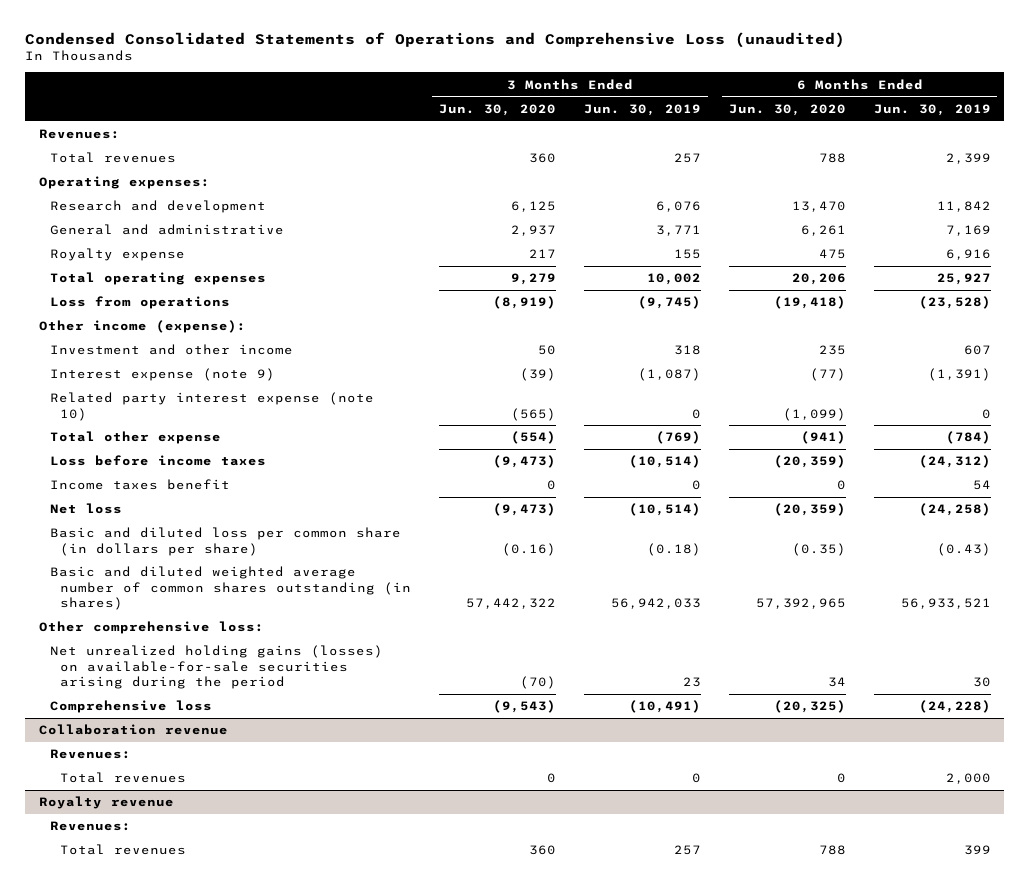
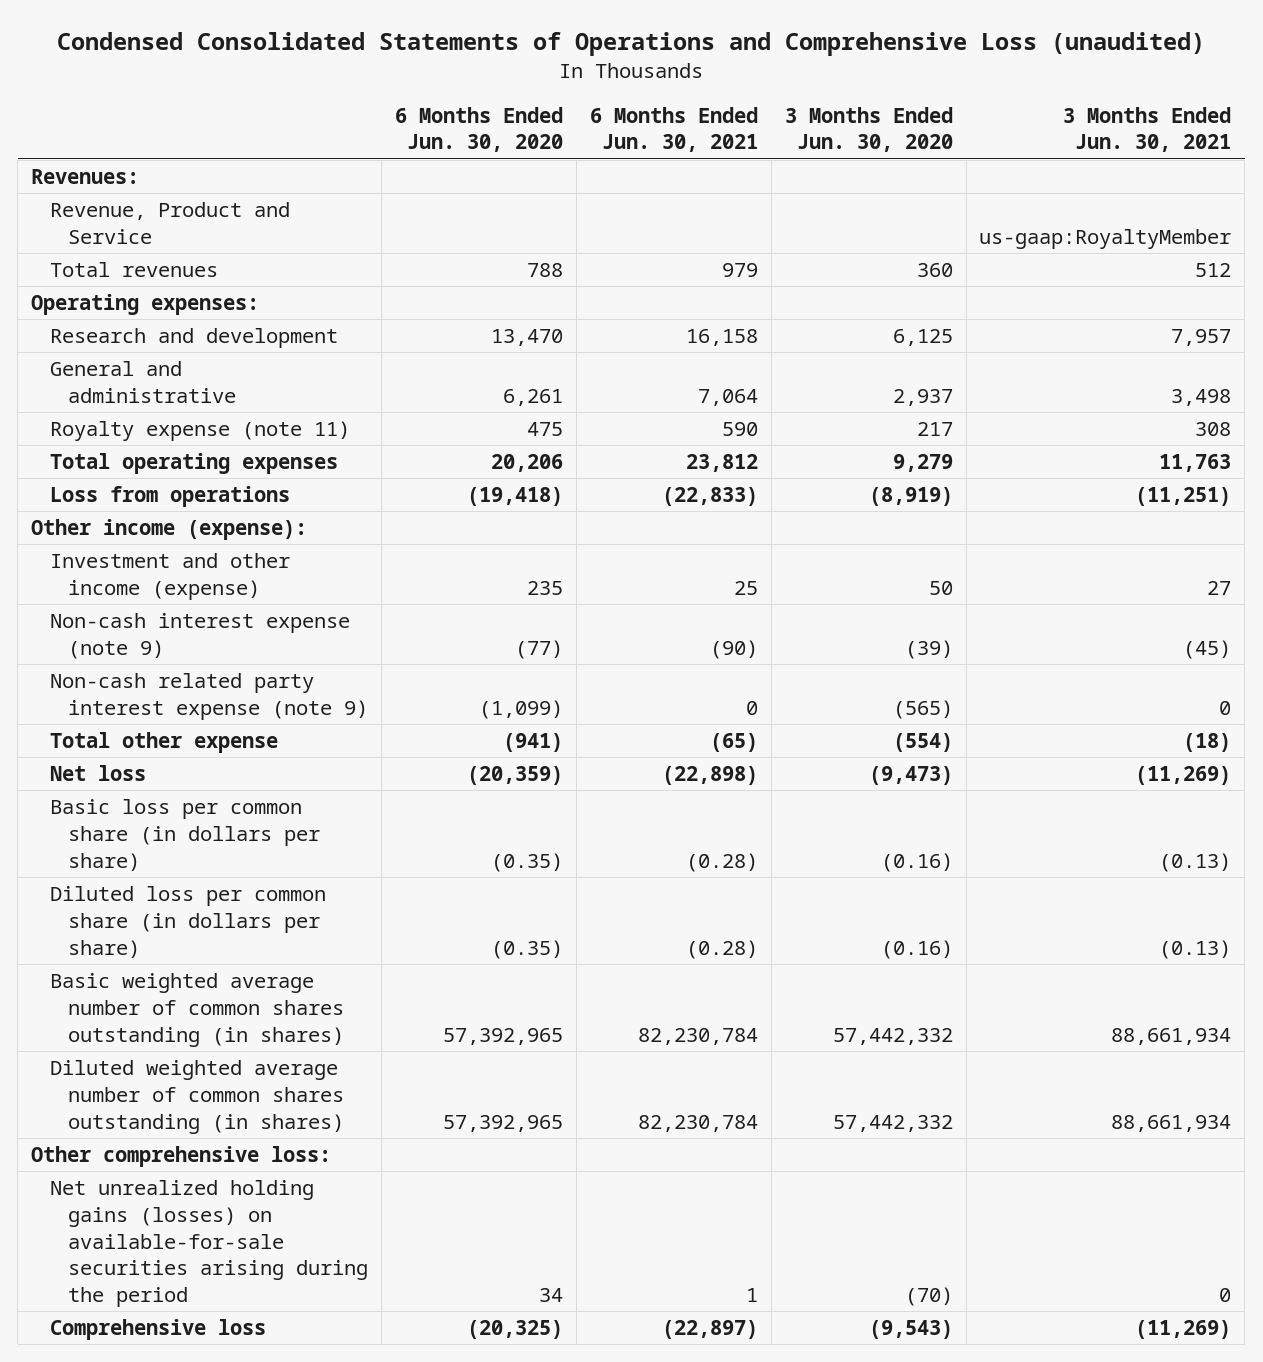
- | 3 Months Ended Jun. 30, 2020 | 3 Months Ended Jun. 30, 2019 | 6 Months Ended Jun. 30, 2020 | 6 Months Ended Jun. 30, 2019
+ | 6 Months Ended Jun. 30, 2020 | 6 Months Ended Jun. 30, 2021 | 3 Months Ended Jun. 30, 2020 | 3 Months Ended Jun. 30, 2021
+ Revenue, Product and Service | | | | us-gaap:RoyaltyMember
- Royalty expense | 217 | 155 | 475 | 6,916
+ Royalty expense (note 11) | 475 | 590 | 217 | 308
- Investment and other income | 50 | 318 | 235 | 607
- Interest expense (note 9) | (39) | (1,087) | (77) | (1,391)
- Related party interest expense (note 10) | (565) | 0 | (1,099) | 0
+ Investment and other income (expense) | 235 | 25 | 50 | 27
+ Non-cash interest expense (note 9) | (77) | (90) | (39) | (45)
+ Non-cash related party interest expense (note 9) | (1,099) | 0 | (565) | 0
- Loss before income taxes | (9,473) | (10,514) | (20,359) | (24,312)
- Income taxes benefit | 0 | 0 | 0 | 54
- Basic and diluted loss per common share (in dollars per share) | (0.16) | (0.18) | (0.35) | (0.43)
- Basic and diluted weighted average number of common shares outstanding (in shares) | 57,442,322 | 56,942,033 | 57,392,965 | 56,933,521
+ Basic loss per common share (in dollars per share) | (0.35) | (0.28) | (0.16) | (0.13)
+ Diluted loss per common share (in dollars per share) | (0.35) | (0.28) | (0.16) | (0.13)
+ Basic weighted average number of common shares outstanding (in shares) | 57,392,965 | 82,230,784 | 57,442,332 | 88,661,934
+ Diluted weighted average number of common shares outstanding (in shares) | 57,392,965 | 82,230,784 | 57,442,332 | 88,661,934
- Collaboration revenue
- Revenues:
- Total revenues | 0 | 0 | 0 | 2,000
- Royalty revenue
- Revenues:
- Total revenues | 360 | 257 | 788 | 399

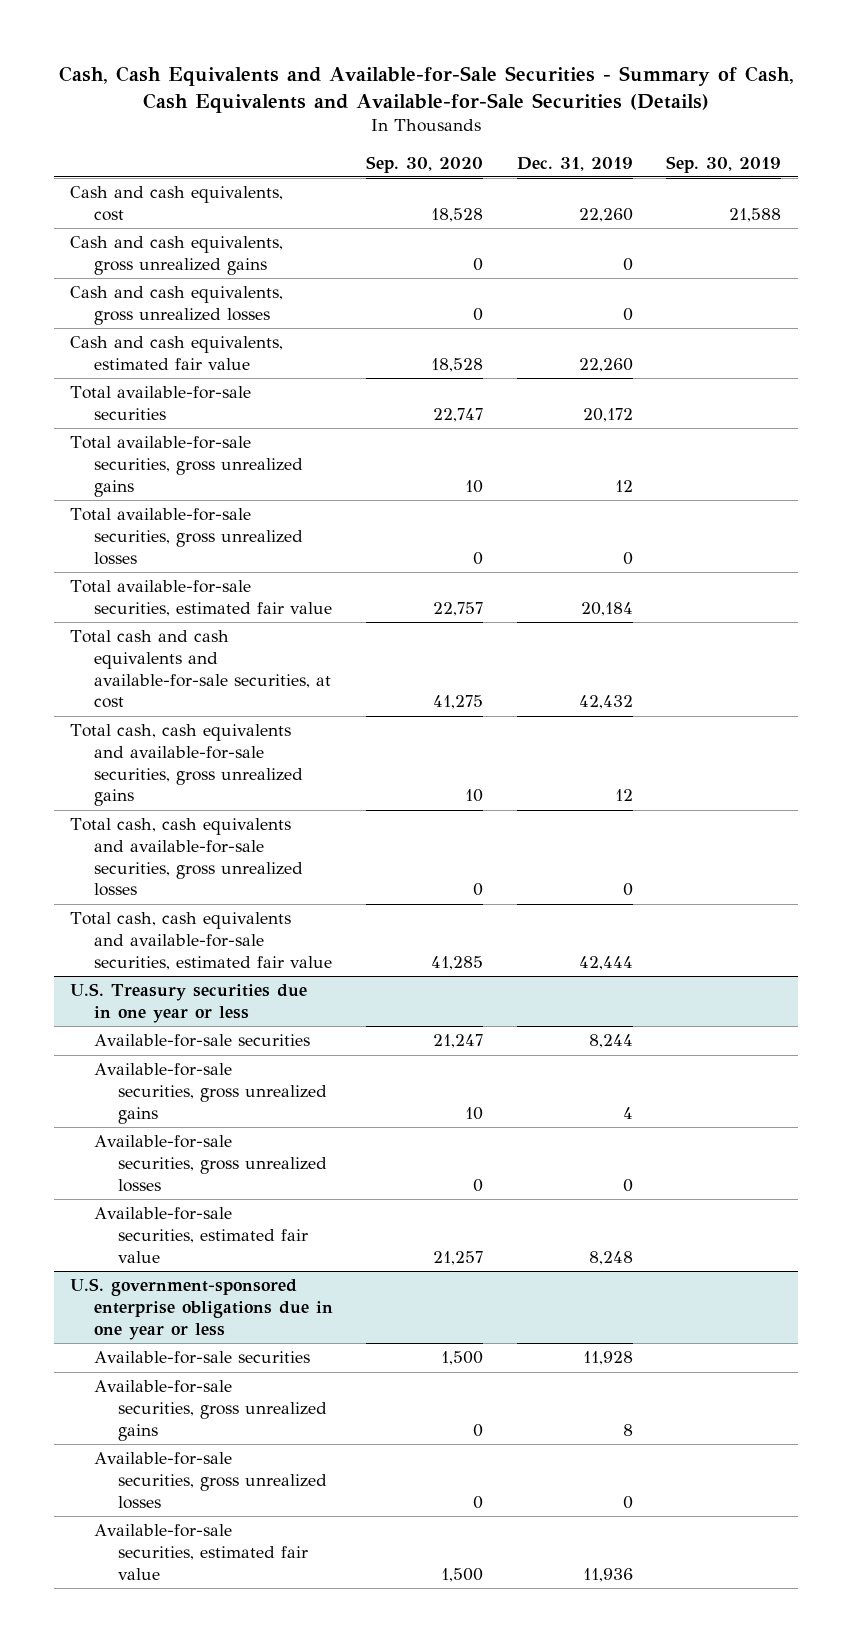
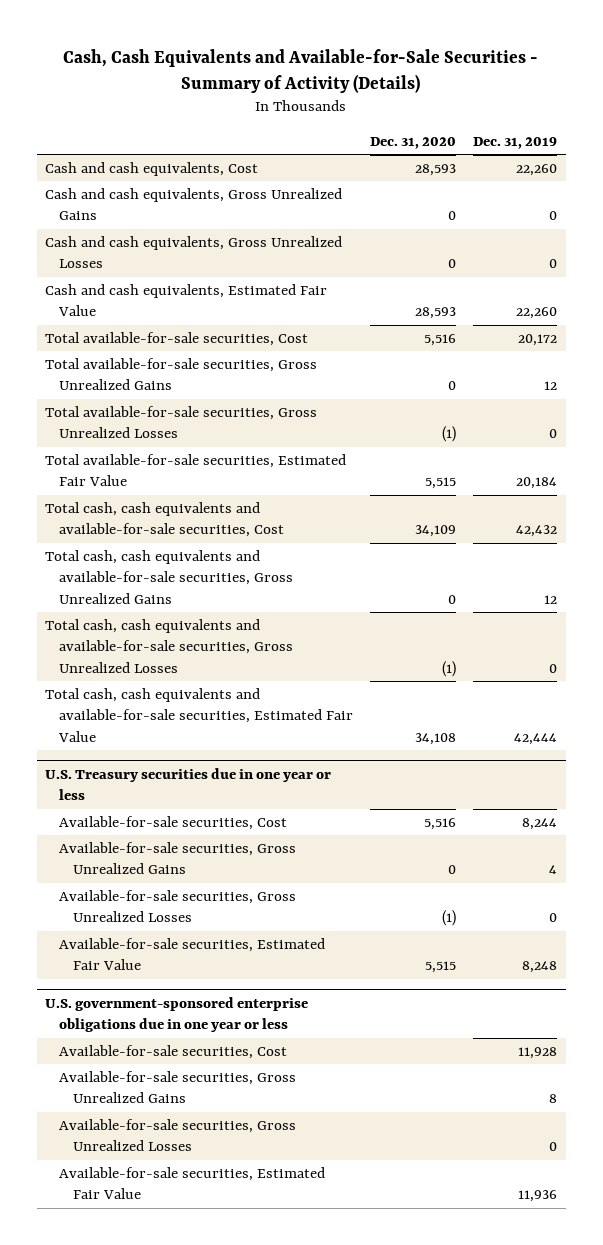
- Cash, Cash Equivalents and Available-for-Sale Securities - Summary of Cash, Cash Equivalents and Available-for-Sale Securities (Details)
+ Cash, Cash Equivalents and Available-for-Sale Securities - Summary of Activity (Details)
- | Sep. 30, 2020 | Dec. 31, 2019 | Sep. 30, 2019
+ | Dec. 31, 2020 | Dec. 31, 2019
- Cash and cash equivalents, cost | 18,528 | 22,260 | 21,588
- Cash and cash equivalents, gross unrealized gains | 0 | 0 |
- Cash and cash equivalents, gross unrealized losses | 0 | 0 |
- Cash and cash equivalents, estimated fair value | 18,528 | 22,260 |
- Total available-for-sale securities | 22,747 | 20,172 |
- Total available-for-sale securities, gross unrealized gains | 10 | 12 |
- Total available-for-sale securities, gross unrealized losses | 0 | 0 |
- Total available-for-sale securities, estimated fair value | 22,757 | 20,184 |
- Total cash and cash equivalents and available-for-sale securities, at cost | 41,275 | 42,432 |
- Total cash, cash equivalents and available-for-sale securities, gross unrealized gains | 10 | 12 |
- Total cash, cash equivalents and available-for-sale securities, gross unrealized losses | 0 | 0 |
- Total cash, cash equivalents and available-for-sale securities, estimated fair value | 41,285 | 42,444 |
+ Cash and cash equivalents, Cost | 28,593 | 22,260
+ Cash and cash equivalents, Gross Unrealized Gains | 0 | 0
+ Cash and cash equivalents, Gross Unrealized Losses | 0 | 0
+ Cash and cash equivalents, Estimated Fair Value | 28,593 | 22,260
+ Total available-for-sale securities, Cost | 5,516 | 20,172
+ Total available-for-sale securities, Gross Unrealized Gains | 0 | 12
+ Total available-for-sale securities, Gross Unrealized Losses | (1) | 0
+ Total available-for-sale securities, Estimated Fair Value | 5,515 | 20,184
+ Total cash, cash equivalents and available-for-sale securities, Cost | 34,109 | 42,432
+ Total cash, cash equivalents and available-for-sale securities, Gross Unrealized Gains | 0 | 12
+ Total cash, cash equivalents and available-for-sale securities, Gross Unrealized Losses | (1) | 0
+ Total cash, cash equivalents and available-for-sale securities, Estimated Fair Value | 34,108 | 42,444
@ U.S. Treasury securities due in one year or less
- Available-for-sale securities | 21,247 | 8,244 |
- Available-for-sale securities, gross unrealized gains | 10 | 4 |
- Available-for-sale securities, gross unrealized losses | 0 | 0 |
- Available-for-sale securities, estimated fair value | 21,257 | 8,248 |
+ Available-for-sale securities, Cost | 5,516 | 8,244
+ Available-for-sale securities, Gross Unrealized Gains | 0 | 4
+ Available-for-sale securities, Gross Unrealized Losses | (1) | 0
+ Available-for-sale securities, Estimated Fair Value | 5,515 | 8,248
@ U.S. government-sponsored enterprise obligations due in one year or less
- Available-for-sale securities | 1,500 | 11,928 |
- Available-for-sale securities, gross unrealized gains | 0 | 8 |
- Available-for-sale securities, gross unrealized losses | 0 | 0 |
- Available-for-sale securities, estimated fair value | 1,500 | 11,936 |
+ Available-for-sale securities, Cost | | 11,928
+ Available-for-sale securities, Gross Unrealized Gains | | 8
+ Available-for-sale securities, Gross Unrealized Losses | | 0
+ Available-for-sale securities, Estimated Fair Value | | 11,936

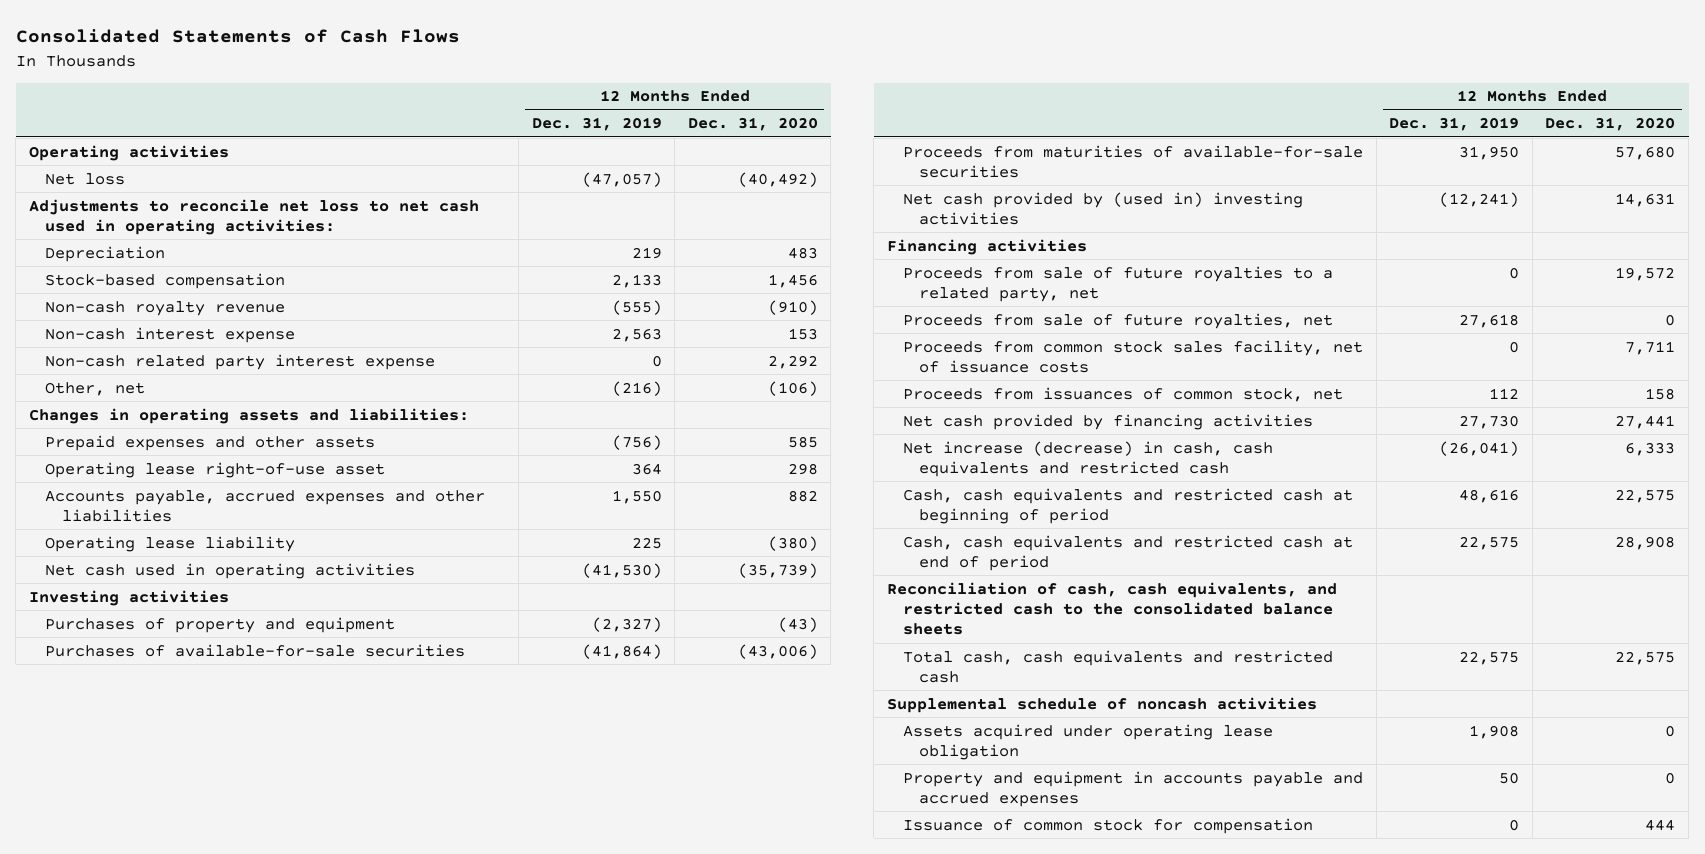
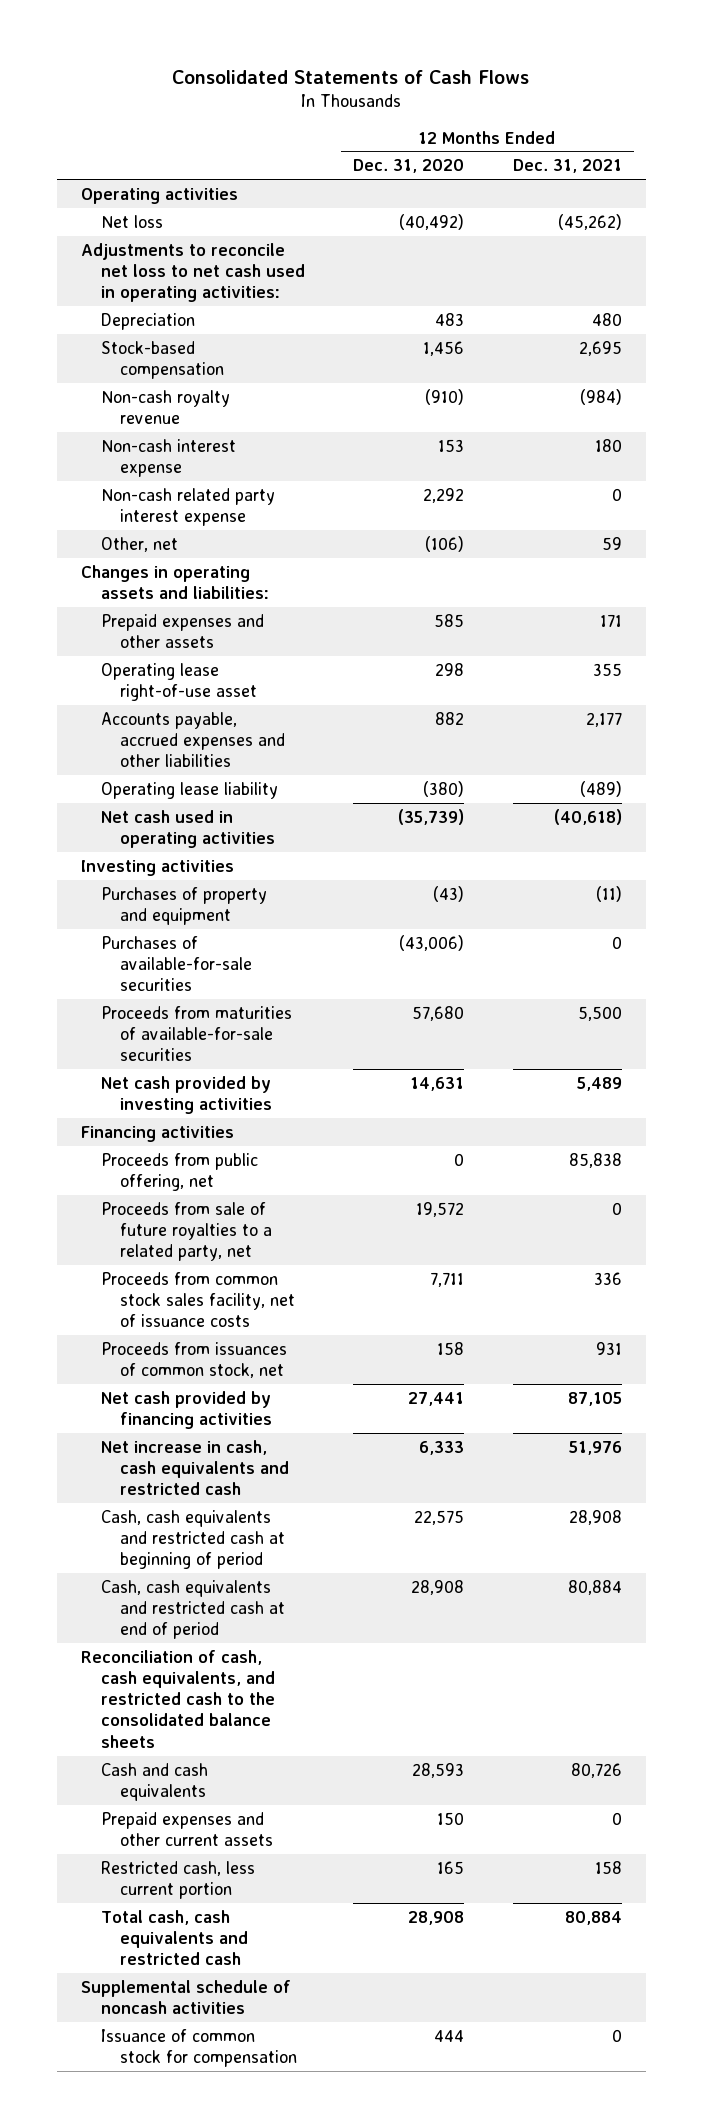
- | 12 Months Ended Dec. 31, 2019 | 12 Months Ended Dec. 31, 2020
+ | 12 Months Ended Dec. 31, 2020 | 12 Months Ended Dec. 31, 2021
- Net cash provided by (used in) investing activities | (12,241) | 14,631
+ Net cash provided by investing activities | 14,631 | 5,489
+ Proceeds from public offering, net | 0 | 85,838
- Proceeds from sale of future royalties, net | 27,618 | 0
- Net increase (decrease) in cash, cash equivalents and restricted cash | (26,041) | 6,333
+ Net increase in cash, cash equivalents and restricted cash | 6,333 | 51,976
- Total cash, cash equivalents and restricted cash | 22,575 | 22,575
+ Cash and cash equivalents | 28,593 | 80,726
+ Prepaid expenses and other current assets | 150 | 0
+ Restricted cash, less current portion | 165 | 158
+ Total cash, cash equivalents and restricted cash | 28,908 | 80,884
- Assets acquired under operating lease obligation | 1,908 | 0
- Property and equipment in accounts payable and accrued expenses | 50 | 0

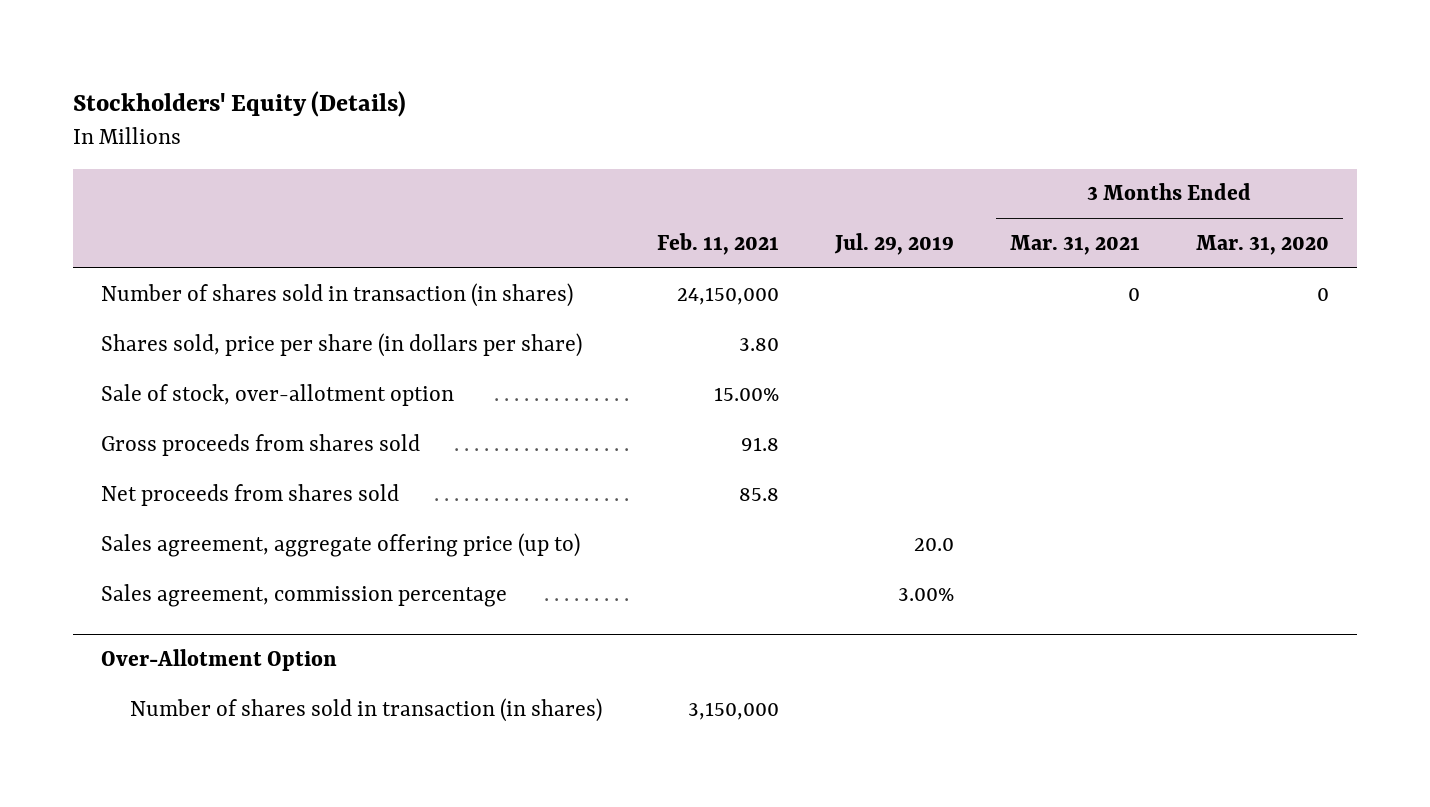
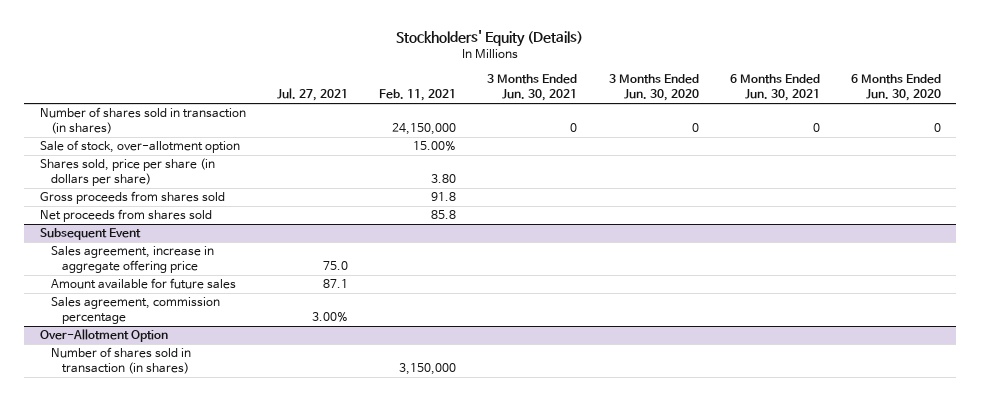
- | Feb. 11, 2021 | Jul. 29, 2019 | 3 Months Ended Mar. 31, 2021 | 3 Months Ended Mar. 31, 2020
+ | Jul. 27, 2021 | Feb. 11, 2021 | 3 Months Ended Jun. 30, 2021 | 3 Months Ended Jun. 30, 2020 | 6 Months Ended Jun. 30, 2021 | 6 Months Ended Jun. 30, 2020
moved down: Shares sold, price per share (in dollars per share) | | 3.80 | | | |
- Sales agreement, aggregate offering price (up to) | | 20.0 | |
+ Subsequent Event
+ Sales agreement, increase in aggregate offering price | 75.0 | | | | |
+ Amount available for future sales | 87.1 | | | | |

